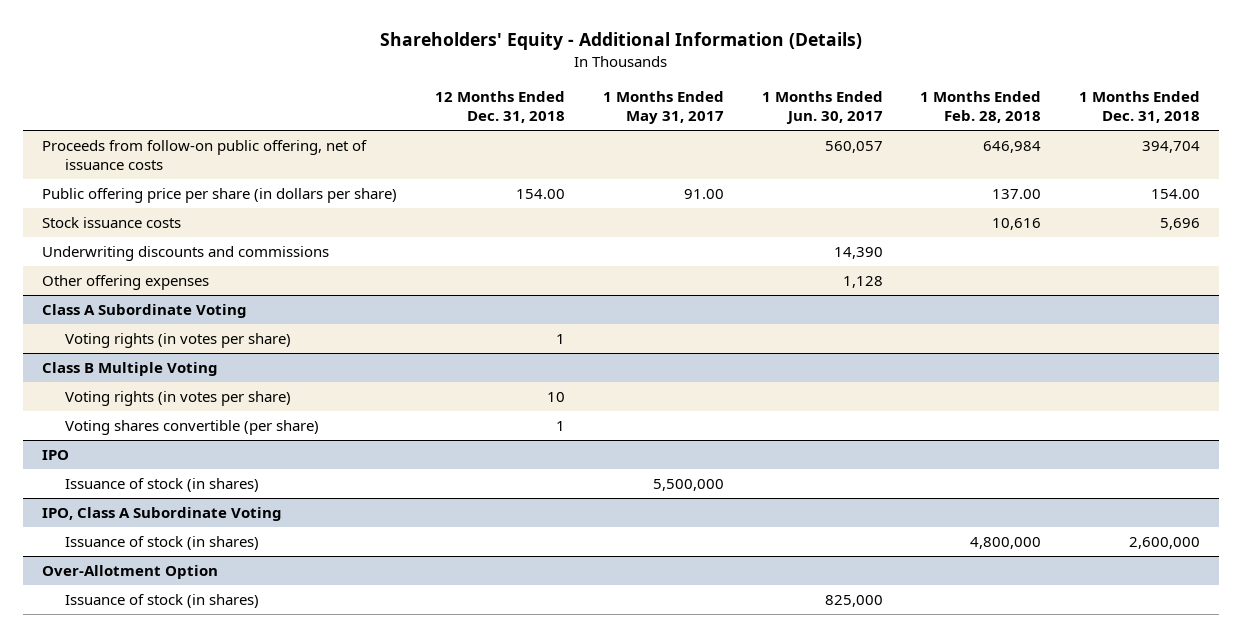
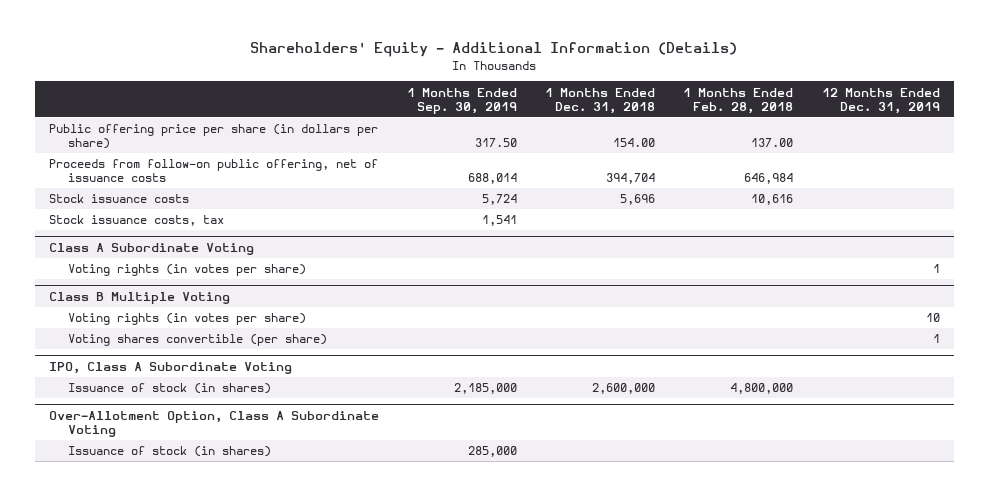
- | 12 Months Ended Dec. 31, 2018 | 1 Months Ended May 31, 2017 | 1 Months Ended Jun. 30, 2017 | 1 Months Ended Feb. 28, 2018 | 1 Months Ended Dec. 31, 2018
+ | 1 Months Ended Sep. 30, 2019 | 1 Months Ended Dec. 31, 2018 | 1 Months Ended Feb. 28, 2018 | 12 Months Ended Dec. 31, 2019
moved down: Proceeds from follow-on public offering, net of issuance costs | 688,014 | 394,704 | 646,984 |
- Underwriting discounts and commissions | | | 14,390 | |
- Other offering expenses | | | 1,128 | |
+ Stock issuance costs, tax | 1,541 | | |
- IPO
- Issuance of stock (in shares) | | 5,500,000 | | |
- Over-Allotment Option
+ Over-Allotment Option, Class A Subordinate Voting

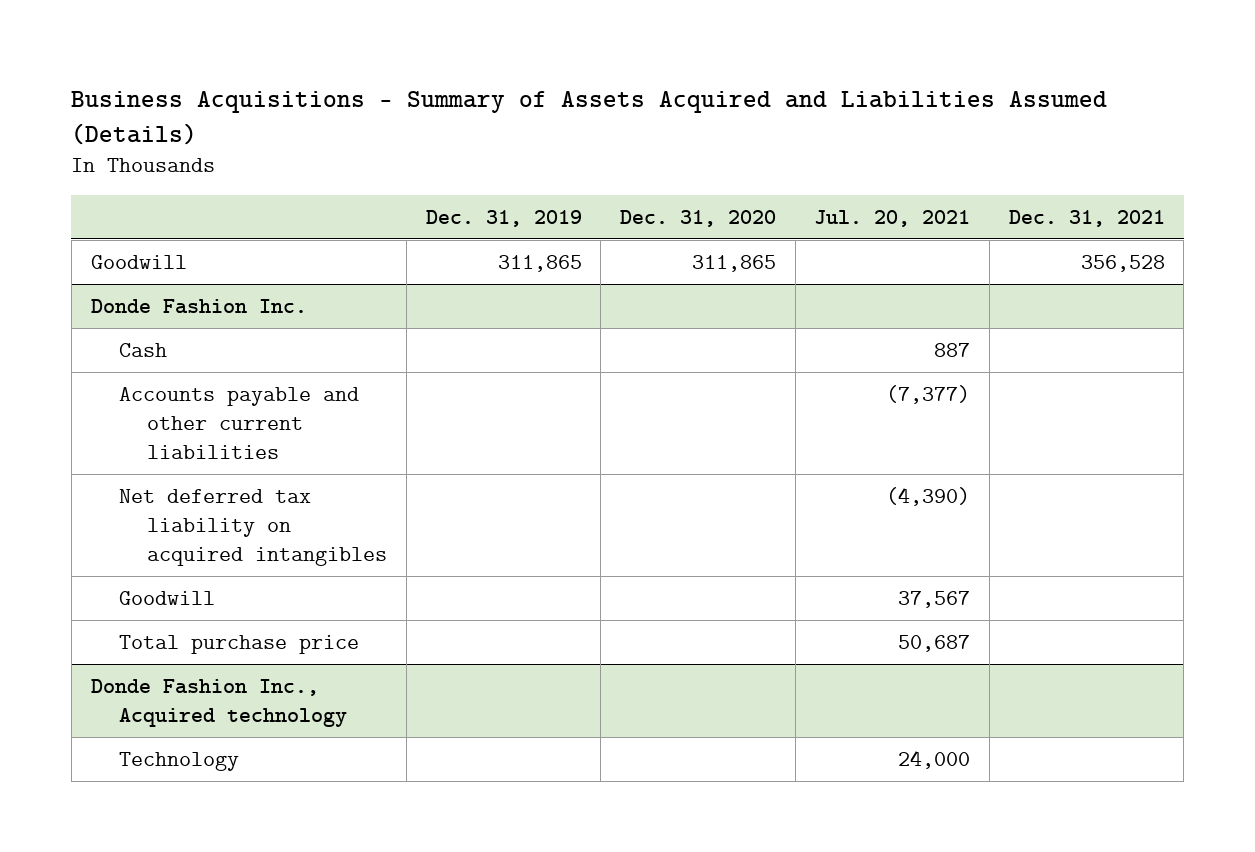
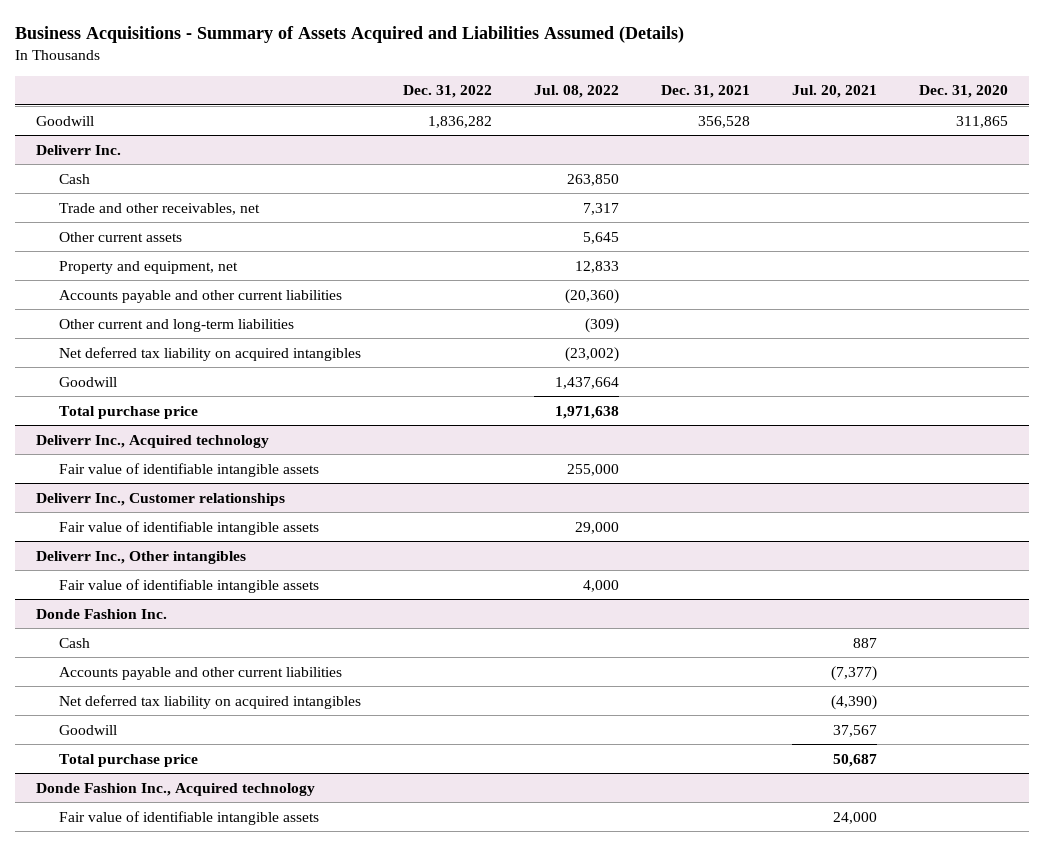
- | Dec. 31, 2019 | Dec. 31, 2020 | Jul. 20, 2021 | Dec. 31, 2021
+ | Dec. 31, 2022 | Jul. 08, 2022 | Dec. 31, 2021 | Jul. 20, 2021 | Dec. 31, 2020
+ Deliverr Inc.
+ Cash | | 263,850 | | |
+ Trade and other receivables, net | | 7,317 | | |
+ Other current assets | | 5,645 | | |
+ Property and equipment, net | | 12,833 | | |
+ Accounts payable and other current liabilities | | (20,360) | | |
+ Other current and long-term liabilities | | (309) | | |
+ Net deferred tax liability on acquired intangibles | | (23,002) | | |
+ Goodwill | | 1,437,664 | | |
+ Total purchase price | | 1,971,638 | | |
+ Deliverr Inc., Acquired technology
+ Fair value of identifiable intangible assets | | 255,000 | | |
+ Deliverr Inc., Customer relationships
+ Fair value of identifiable intangible assets | | 29,000 | | |
+ Deliverr Inc., Other intangibles
+ Fair value of identifiable intangible assets | | 4,000 | | |
@ Donde Fashion Inc., Acquired technology
- Technology | | | 24,000 |
+ Fair value of identifiable intangible assets | | | | 24,000 |

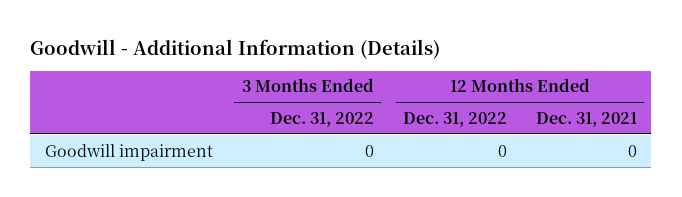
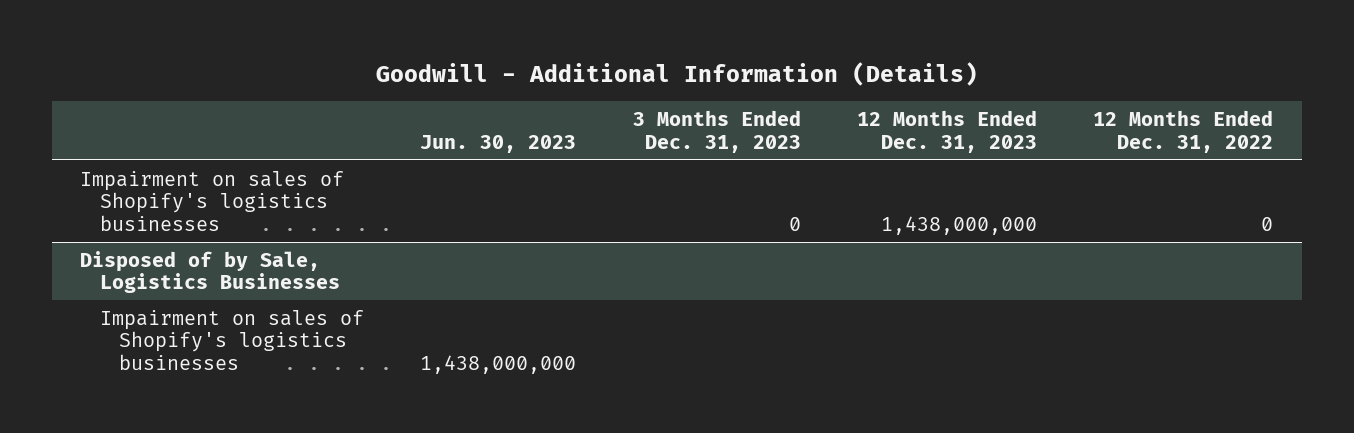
- | 3 Months Ended Dec. 31, 2022 | 12 Months Ended Dec. 31, 2022 | 12 Months Ended Dec. 31, 2021
+ | Jun. 30, 2023 | 3 Months Ended Dec. 31, 2023 | 12 Months Ended Dec. 31, 2023 | 12 Months Ended Dec. 31, 2022
- Goodwill impairment | 0 | 0 | 0
+ Impairment on sales of Shopify's logistics businesses | | 0 | 1,438,000,000 | 0
+ Disposed of by Sale, Logistics Businesses
+ Impairment on sales of Shopify's logistics businesses | 1,438,000,000 | | |

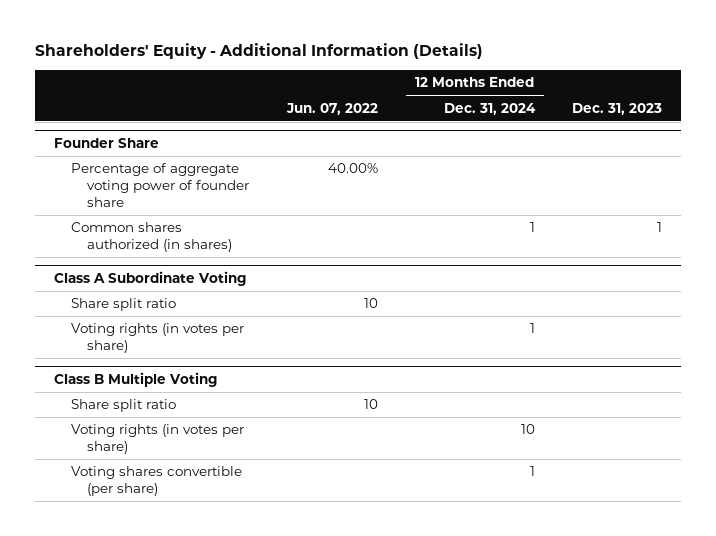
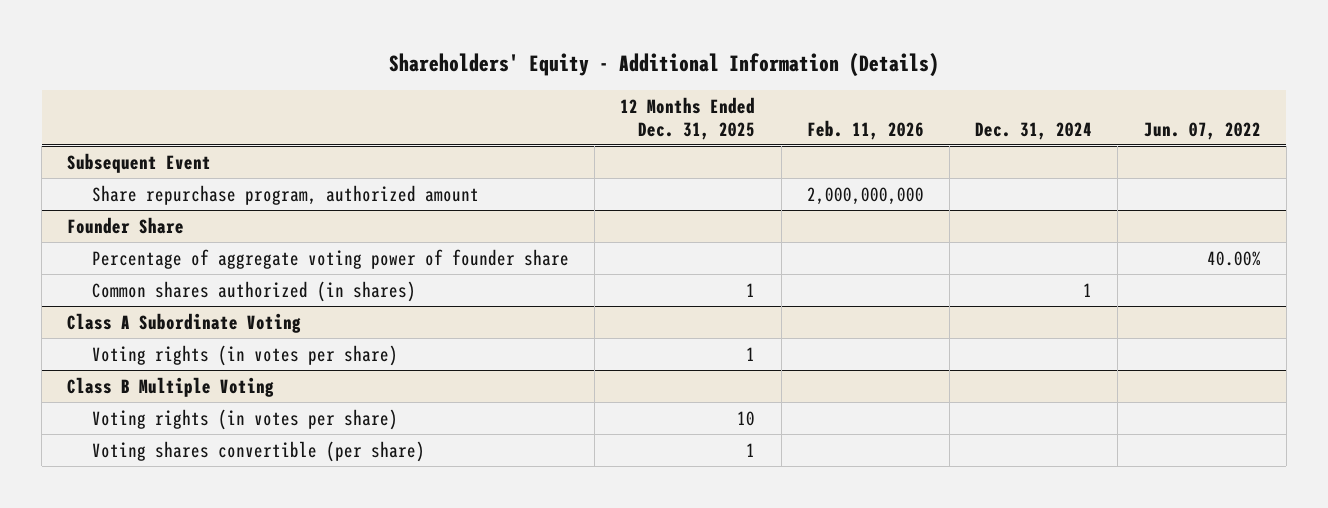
- | Jun. 07, 2022 | 12 Months Ended Dec. 31, 2024 | Dec. 31, 2023
+ | 12 Months Ended Dec. 31, 2025 | Feb. 11, 2026 | Dec. 31, 2024 | Jun. 07, 2022
+ Subsequent Event
+ Share repurchase program, authorized amount | | 2,000,000,000 | |
@ Class A Subordinate Voting
- Share split ratio | 10 | |
@ Class B Multiple Voting
- Share split ratio | 10 | |

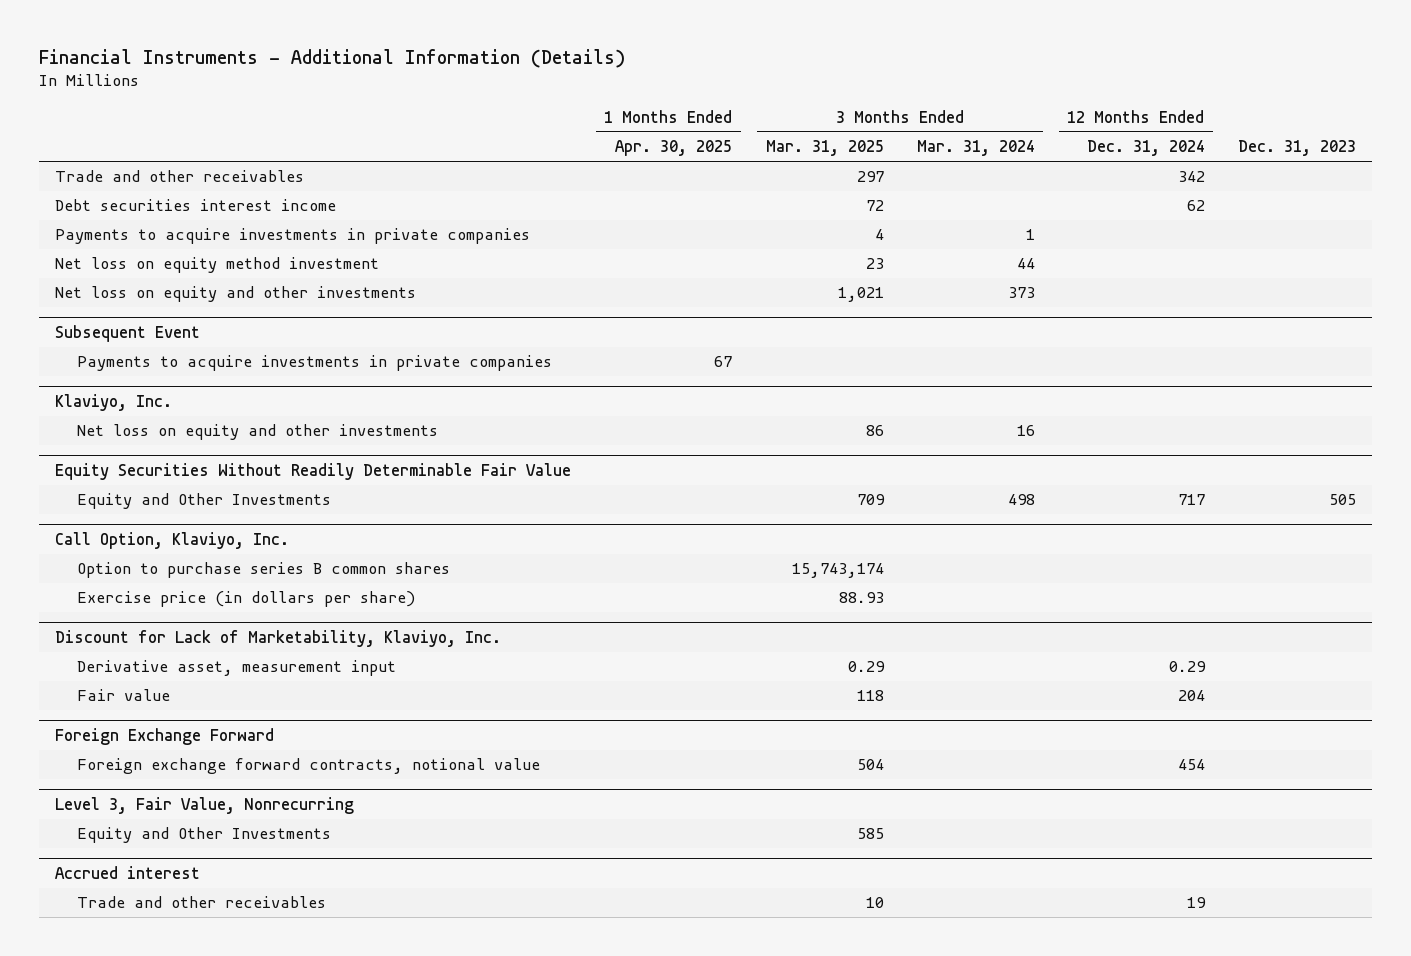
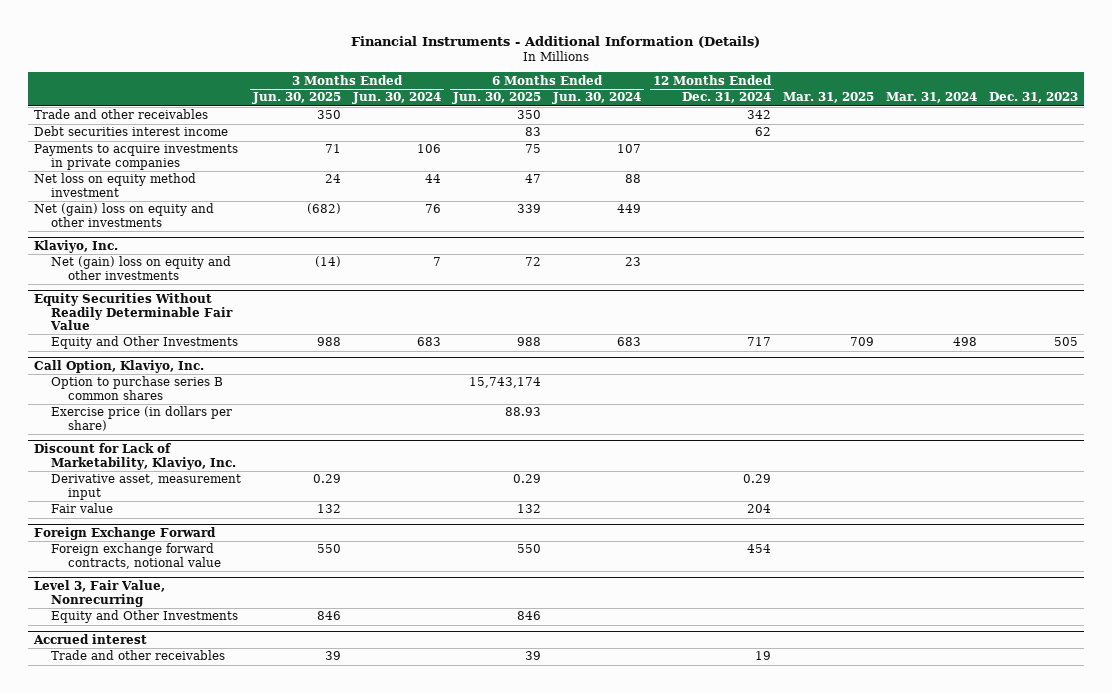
- | 1 Months Ended Apr. 30, 2025 | 3 Months Ended Mar. 31, 2025 | 3 Months Ended Mar. 31, 2024 | 12 Months Ended Dec. 31, 2024 | Dec. 31, 2023
+ | 3 Months Ended Jun. 30, 2025 | 3 Months Ended Jun. 30, 2024 | 6 Months Ended Jun. 30, 2025 | 6 Months Ended Jun. 30, 2024 | 12 Months Ended Dec. 31, 2024 | Mar. 31, 2025 | Mar. 31, 2024 | Dec. 31, 2023
- Net loss on equity and other investments | | 1,021 | 373 | |
- Subsequent Event
- Payments to acquire investments in private companies | 67 | | | |
+ Net (gain) loss on equity and other investments | (682) | 76 | 339 | 449 | | | |
@ Klaviyo, Inc.
- Net loss on equity and other investments | | 86 | 16 | |
+ Net (gain) loss on equity and other investments | (14) | 7 | 72 | 23 | | | |

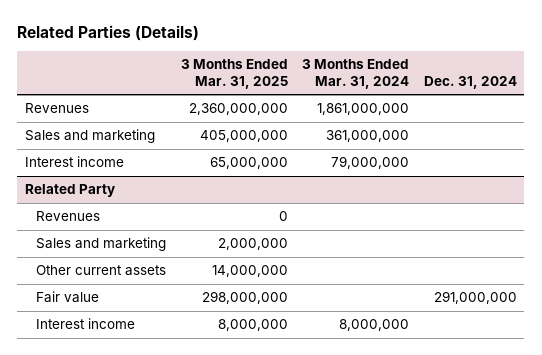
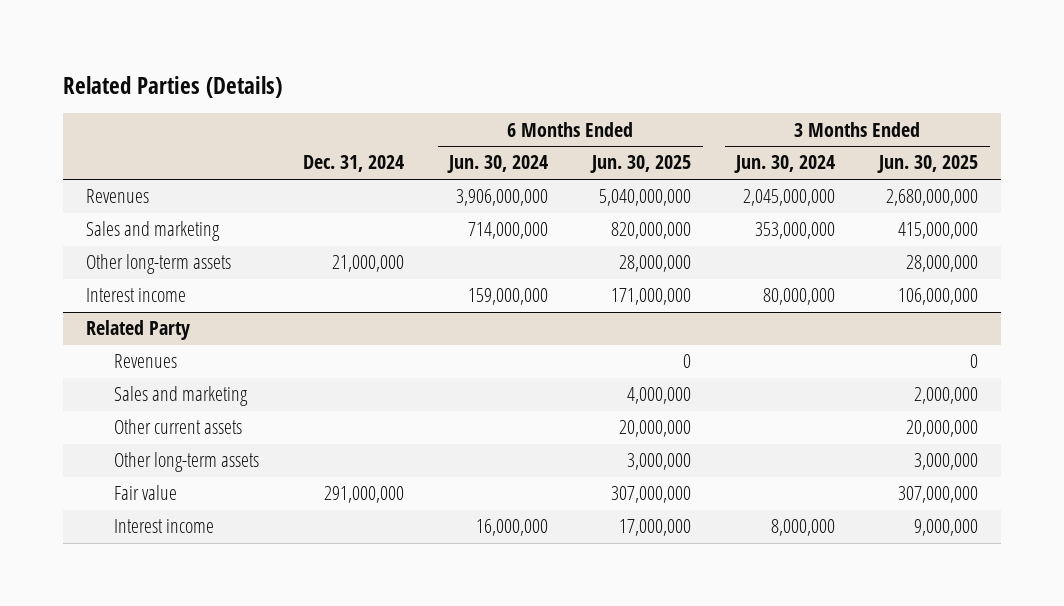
- | 3 Months Ended Mar. 31, 2025 | 3 Months Ended Mar. 31, 2024 | Dec. 31, 2024
+ | Dec. 31, 2024 | 6 Months Ended Jun. 30, 2024 | 6 Months Ended Jun. 30, 2025 | 3 Months Ended Jun. 30, 2024 | 3 Months Ended Jun. 30, 2025
+ Other long-term assets | 21,000,000 | | 28,000,000 | | 28,000,000
@ Related Party
+ Other long-term assets | | | 3,000,000 | | 3,000,000

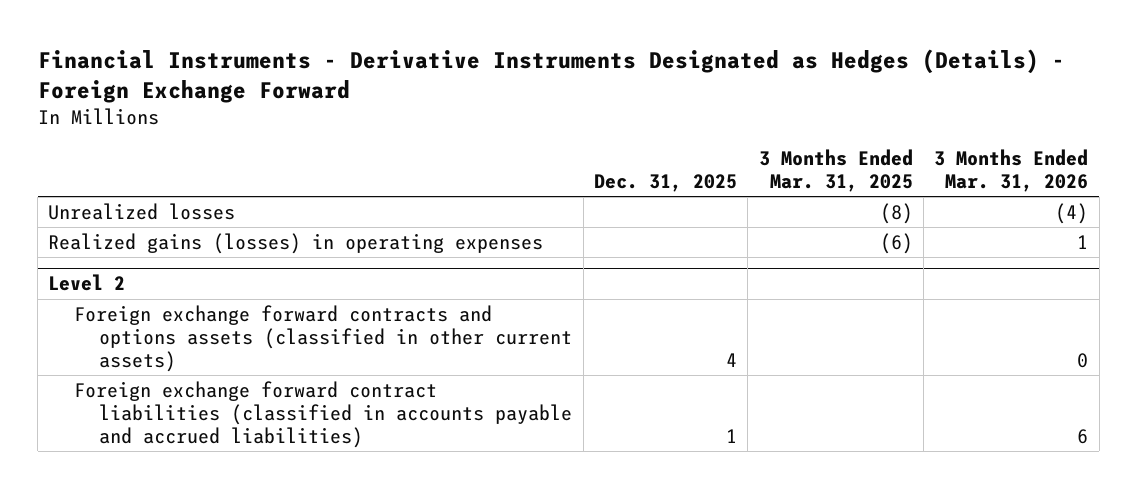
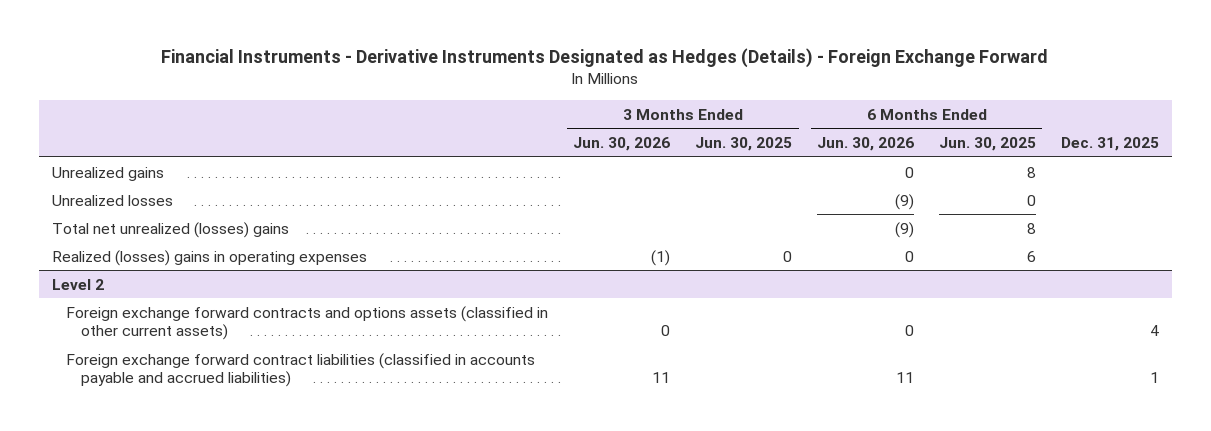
- | Dec. 31, 2025 | 3 Months Ended Mar. 31, 2025 | 3 Months Ended Mar. 31, 2026
+ | 3 Months Ended Jun. 30, 2026 | 3 Months Ended Jun. 30, 2025 | 6 Months Ended Jun. 30, 2026 | 6 Months Ended Jun. 30, 2025 | Dec. 31, 2025
+ Unrealized gains | | | 0 | 8 |
- Realized gains (losses) in operating expenses | | (6) | 1
+ Total net unrealized (losses) gains | | | (9) | 8 |
+ Realized (losses) gains in operating expenses | (1) | 0 | 0 | 6 |

